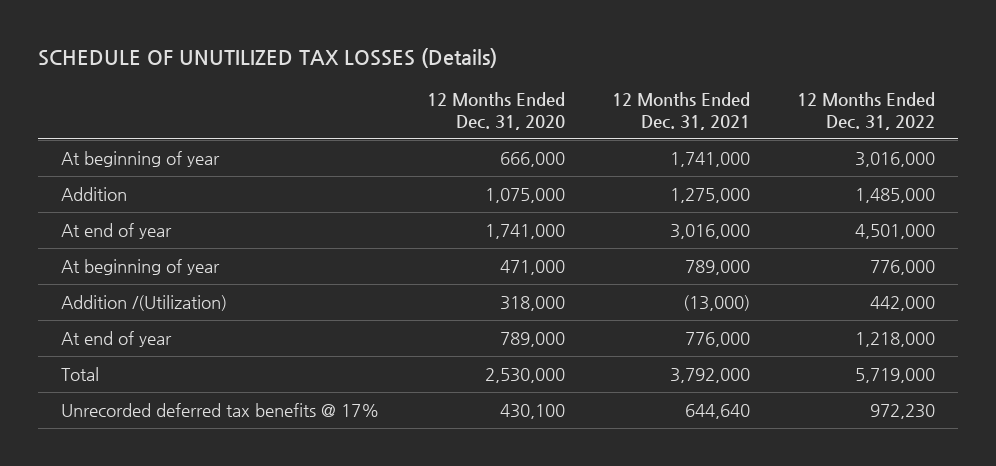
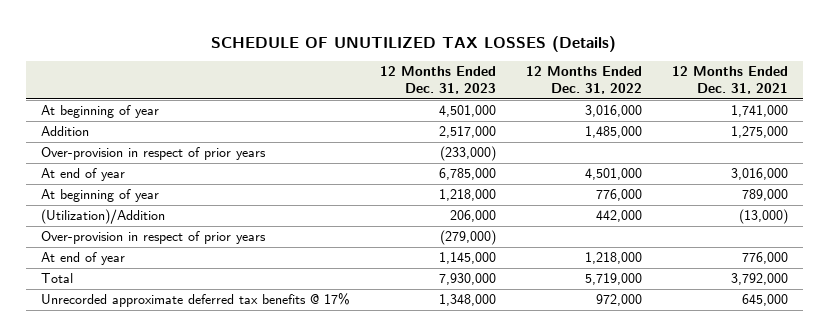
- | 12 Months Ended Dec. 31, 2020 | 12 Months Ended Dec. 31, 2021 | 12 Months Ended Dec. 31, 2022
+ | 12 Months Ended Dec. 31, 2023 | 12 Months Ended Dec. 31, 2022 | 12 Months Ended Dec. 31, 2021
+ Over-provision in respect of prior years | (233,000) | |
- Addition /(Utilization) | 318,000 | (13,000) | 442,000
+ (Utilization)/Addition | 206,000 | 442,000 | (13,000)
+ Over-provision in respect of prior years | (279,000) | |
- Unrecorded deferred tax benefits @ 17% | 430,100 | 644,640 | 972,230
+ Unrecorded approximate deferred tax benefits @ 17% | 1,348,000 | 972,000 | 645,000

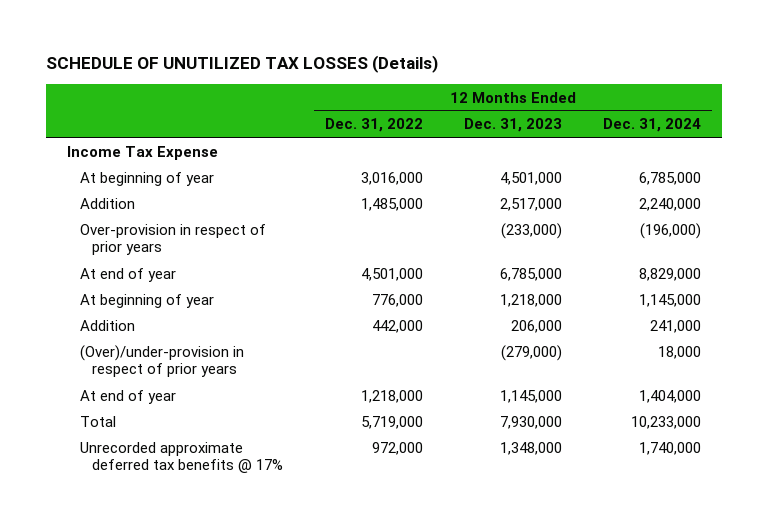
- | 12 Months Ended Dec. 31, 2023 | 12 Months Ended Dec. 31, 2022 | 12 Months Ended Dec. 31, 2021
+ | 12 Months Ended Dec. 31, 2022 | 12 Months Ended Dec. 31, 2023 | 12 Months Ended Dec. 31, 2024
+ Income Tax Expense
- (Utilization)/Addition | 206,000 | 442,000 | (13,000)
- Over-provision in respect of prior years | (279,000) | |
+ Addition | 442,000 | 206,000 | 241,000
+ (Over)/under-provision in respect of prior years | | (279,000) | 18,000

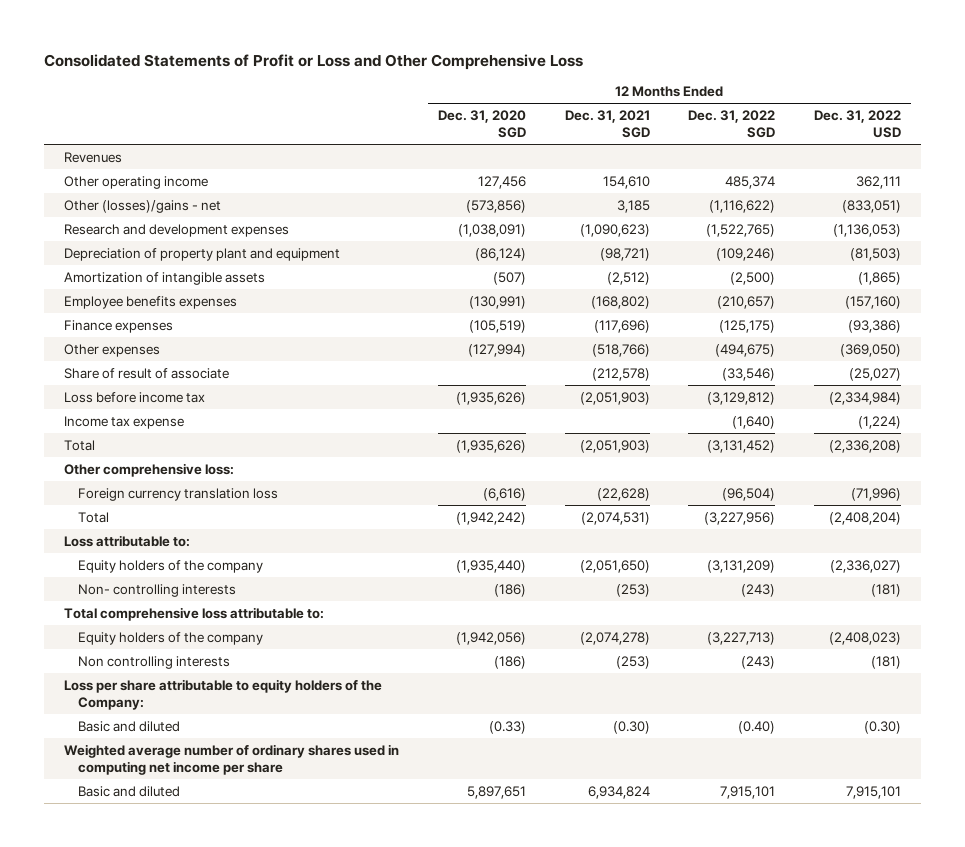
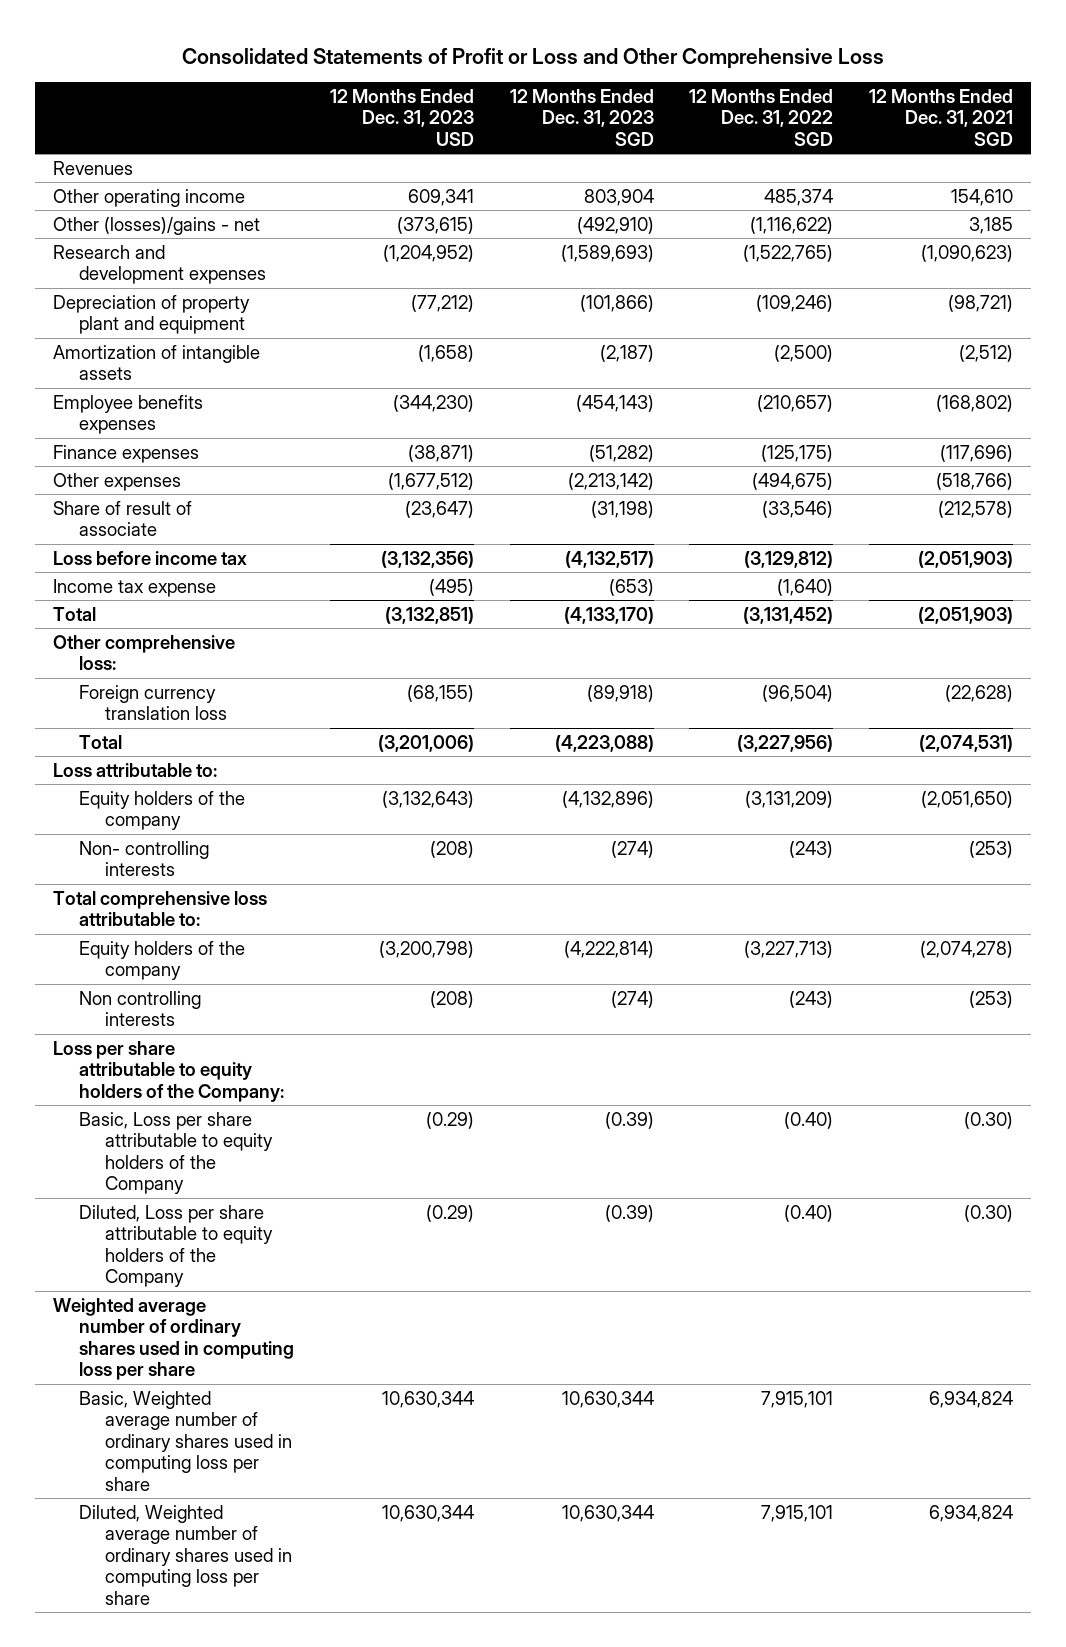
- | 12 Months Ended Dec. 31, 2020 SGD | 12 Months Ended Dec. 31, 2021 SGD | 12 Months Ended Dec. 31, 2022 SGD | 12 Months Ended Dec. 31, 2022 USD
+ | 12 Months Ended Dec. 31, 2023 USD | 12 Months Ended Dec. 31, 2023 SGD | 12 Months Ended Dec. 31, 2022 SGD | 12 Months Ended Dec. 31, 2021 SGD
- Basic and diluted | (0.33) | (0.30) | (0.40) | (0.30)
- Weighted average number of ordinary shares used in computing net income per share
- Basic and diluted | 5,897,651 | 6,934,824 | 7,915,101 | 7,915,101
+ Basic, Loss per share attributable to equity holders of the Company | (0.29) | (0.39) | (0.40) | (0.30)
+ Diluted, Loss per share attributable to equity holders of the Company | (0.29) | (0.39) | (0.40) | (0.30)
+ Weighted average number of ordinary shares used in computing loss per share
+ Basic, Weighted average number of ordinary shares used in computing loss per share | 10,630,344 | 10,630,344 | 7,915,101 | 6,934,824
+ Diluted, Weighted average number of ordinary shares used in computing loss per share | 10,630,344 | 10,630,344 | 7,915,101 | 6,934,824

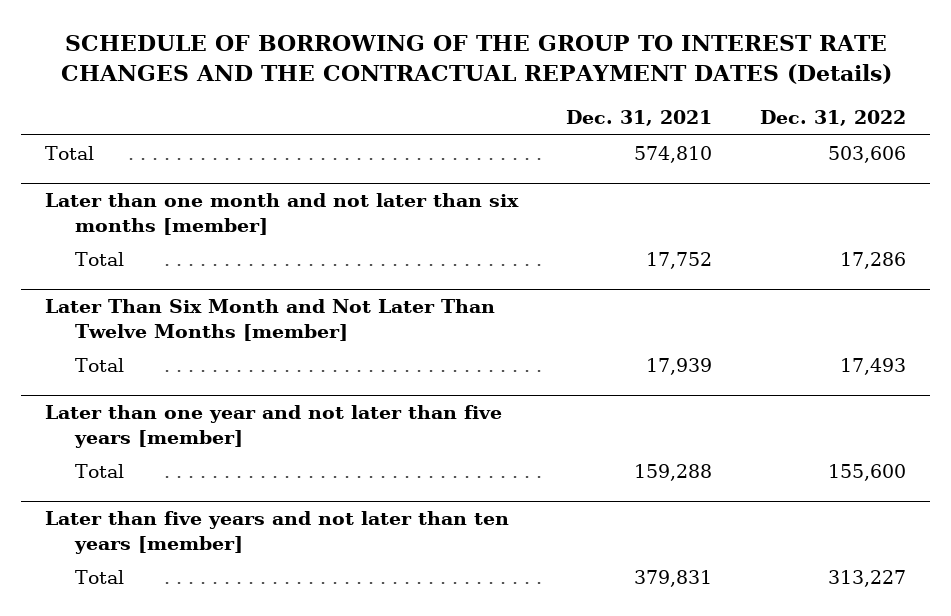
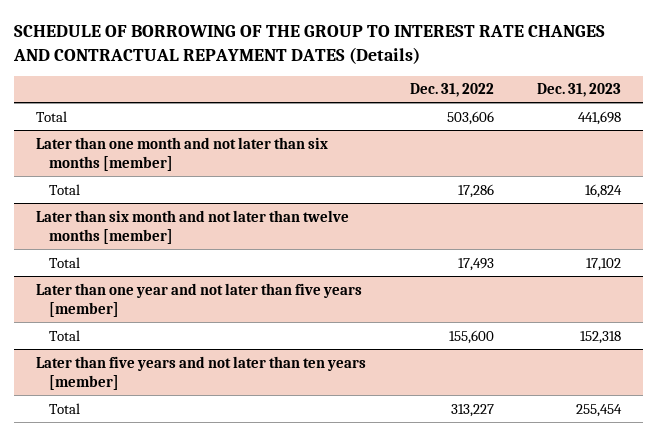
- SCHEDULE OF BORROWING OF THE GROUP TO INTEREST RATE CHANGES AND THE CONTRACTUAL REPAYMENT DATES (Details)
+ SCHEDULE OF BORROWING OF THE GROUP TO INTEREST RATE CHANGES AND CONTRACTUAL REPAYMENT DATES (Details)
- | Dec. 31, 2021 | Dec. 31, 2022
+ | Dec. 31, 2022 | Dec. 31, 2023
- Later Than Six Month and Not Later Than Twelve Months [member]
+ Later than six month and not later than twelve months [member]

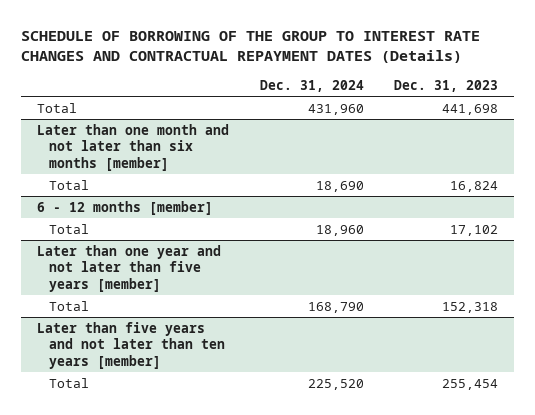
- | Dec. 31, 2022 | Dec. 31, 2023
+ | Dec. 31, 2024 | Dec. 31, 2023
- Later than six month and not later than twelve months [member]
+ 6 - 12 months [member]

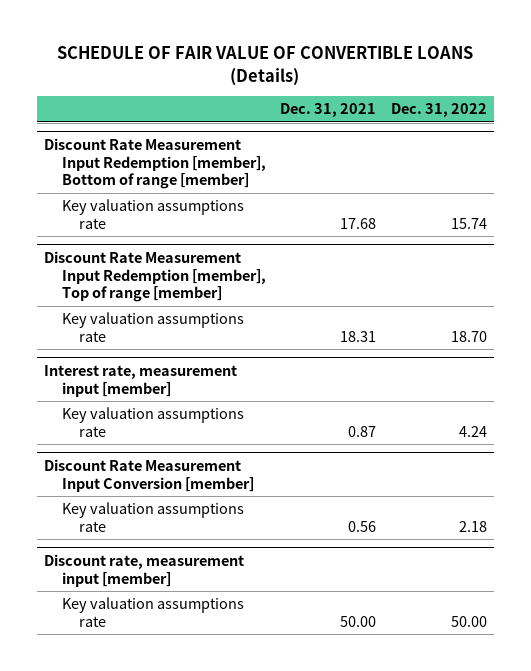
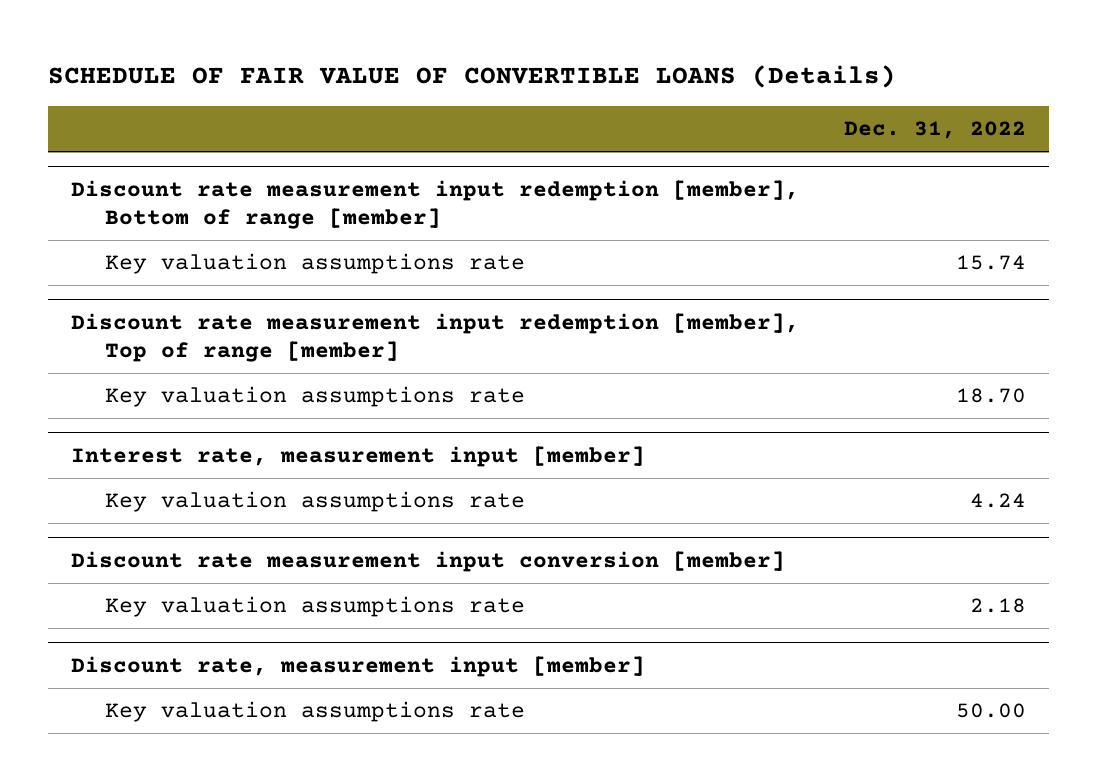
- | Dec. 31, 2021 | Dec. 31, 2022
+ | Dec. 31, 2022
- Discount Rate Measurement Input Redemption [member], Bottom of range [member]
+ Discount rate measurement input redemption [member], Bottom of range [member]
- Discount Rate Measurement Input Redemption [member], Top of range [member]
+ Discount rate measurement input redemption [member], Top of range [member]
- Discount Rate Measurement Input Conversion [member]
+ Discount rate measurement input conversion [member]

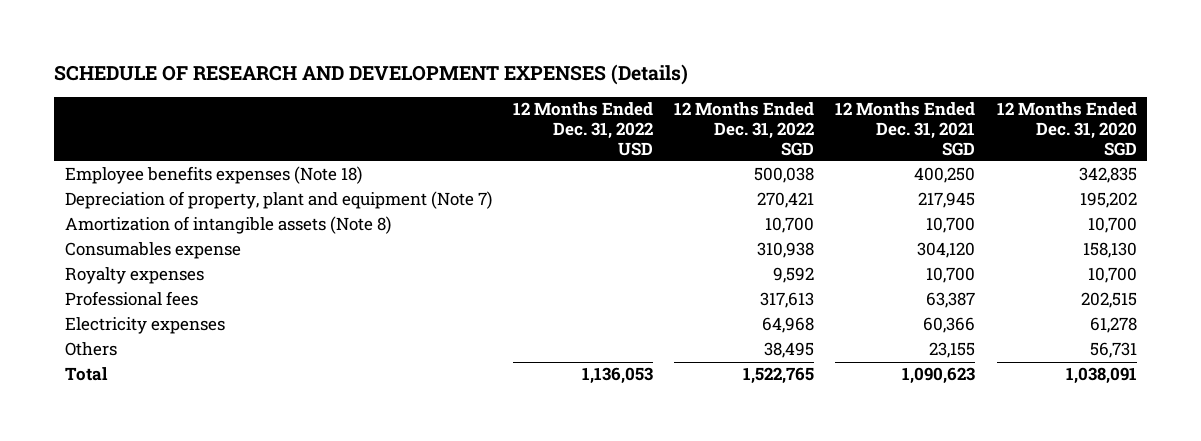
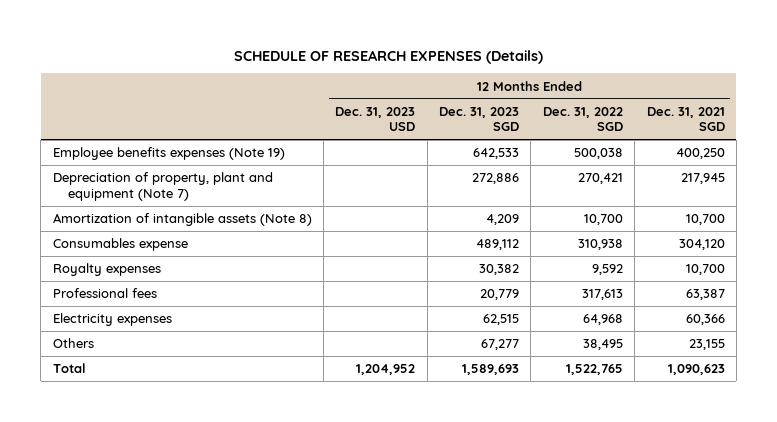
- SCHEDULE OF RESEARCH AND DEVELOPMENT EXPENSES (Details)
+ SCHEDULE OF RESEARCH EXPENSES (Details)
- | 12 Months Ended Dec. 31, 2022 USD | 12 Months Ended Dec. 31, 2022 SGD | 12 Months Ended Dec. 31, 2021 SGD | 12 Months Ended Dec. 31, 2020 SGD
+ | 12 Months Ended Dec. 31, 2023 USD | 12 Months Ended Dec. 31, 2023 SGD | 12 Months Ended Dec. 31, 2022 SGD | 12 Months Ended Dec. 31, 2021 SGD
- Employee benefits expenses (Note 18) | | 500,038 | 400,250 | 342,835
+ Employee benefits expenses (Note 19) | | 642,533 | 500,038 | 400,250

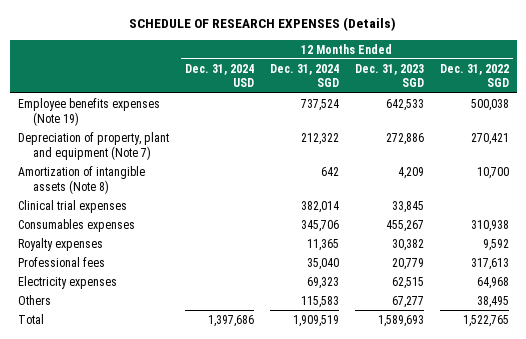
- | 12 Months Ended Dec. 31, 2023 USD | 12 Months Ended Dec. 31, 2023 SGD | 12 Months Ended Dec. 31, 2022 SGD | 12 Months Ended Dec. 31, 2021 SGD
+ | 12 Months Ended Dec. 31, 2024 USD | 12 Months Ended Dec. 31, 2024 SGD | 12 Months Ended Dec. 31, 2023 SGD | 12 Months Ended Dec. 31, 2022 SGD
- Consumables expense | | 489,112 | 310,938 | 304,120
+ Clinical trial expenses | | 382,014 | 33,845 |
+ Consumables expenses | | 345,706 | 455,267 | 310,938

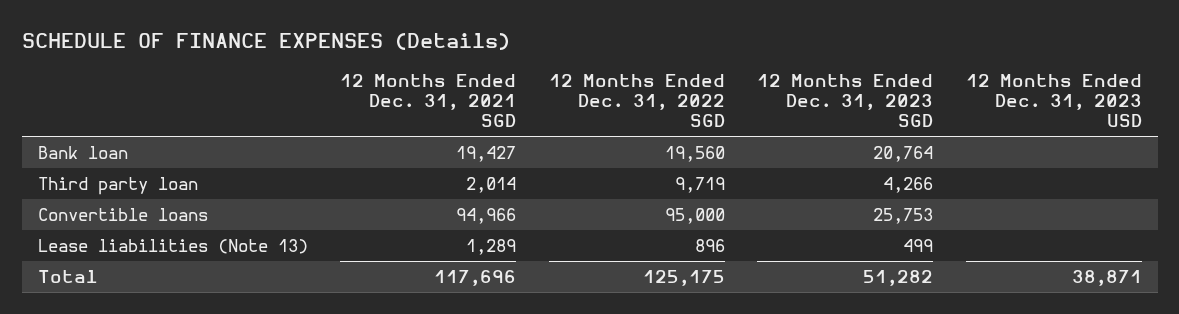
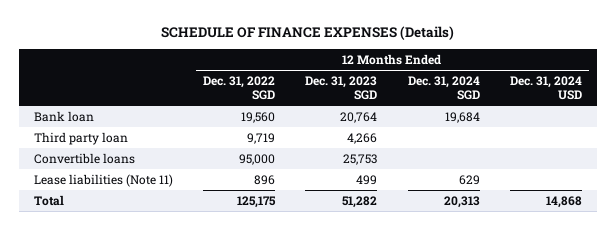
- | 12 Months Ended Dec. 31, 2021 SGD | 12 Months Ended Dec. 31, 2022 SGD | 12 Months Ended Dec. 31, 2023 SGD | 12 Months Ended Dec. 31, 2023 USD
+ | 12 Months Ended Dec. 31, 2022 SGD | 12 Months Ended Dec. 31, 2023 SGD | 12 Months Ended Dec. 31, 2024 SGD | 12 Months Ended Dec. 31, 2024 USD
- Lease liabilities (Note 13) | 1,289 | 896 | 499 |
+ Lease liabilities (Note 11) | 896 | 499 | 629 |

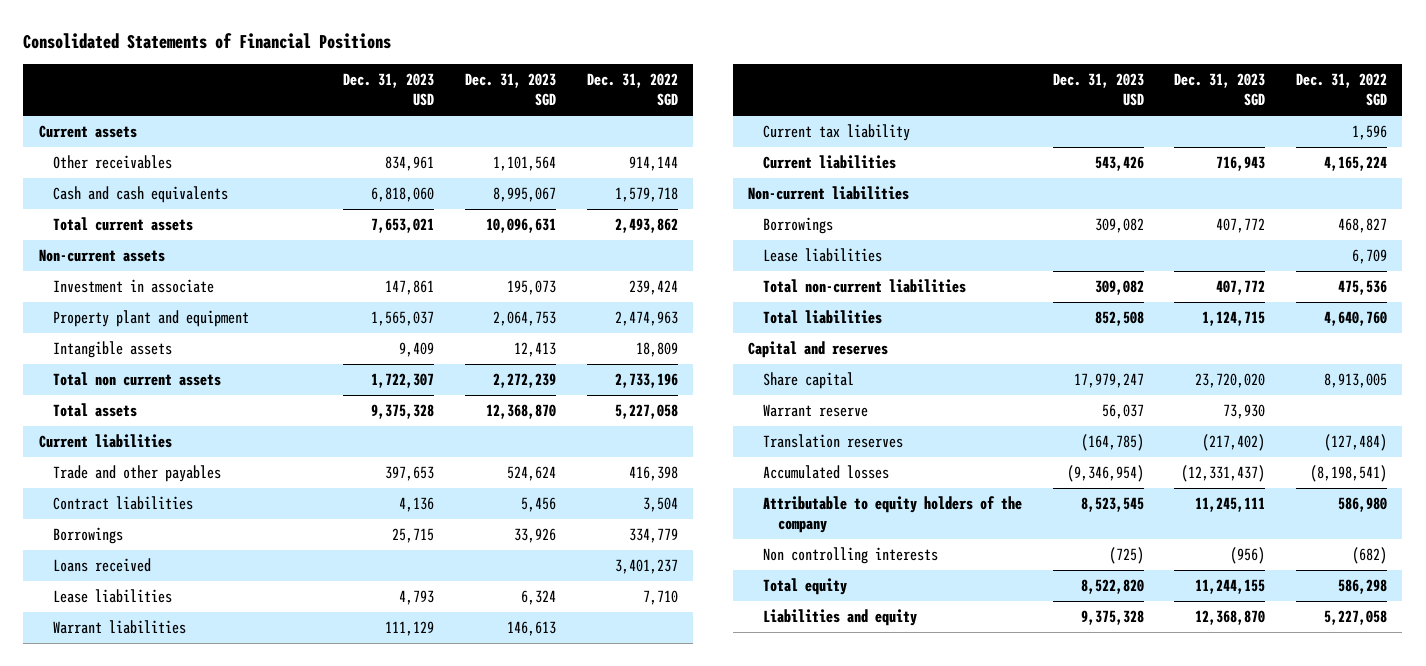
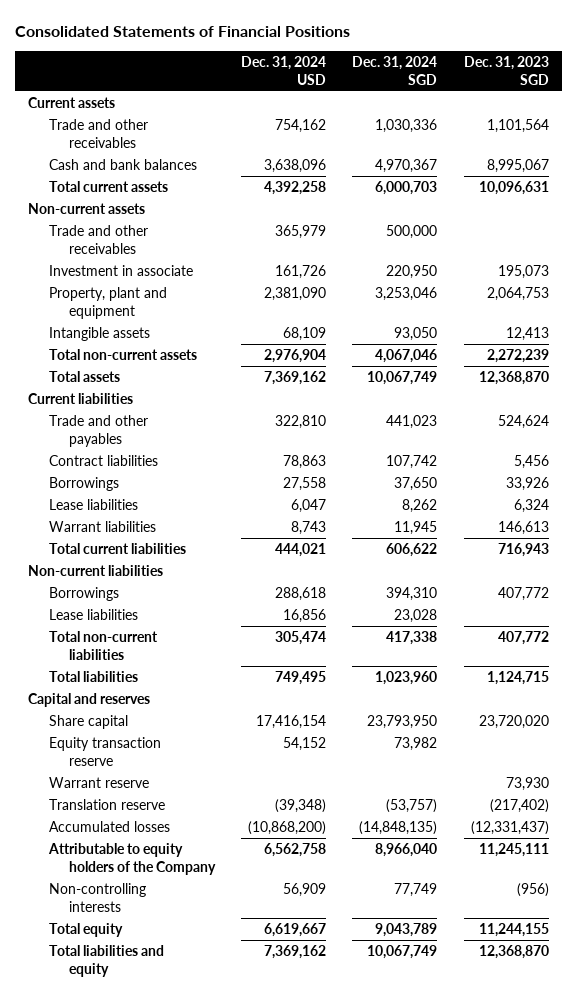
- | Dec. 31, 2023 USD | Dec. 31, 2023 SGD | Dec. 31, 2022 SGD
+ | Dec. 31, 2024 USD | Dec. 31, 2024 SGD | Dec. 31, 2023 SGD
- Other receivables | 834,961 | 1,101,564 | 914,144
- Cash and cash equivalents | 6,818,060 | 8,995,067 | 1,579,718
+ Trade and other receivables | 754,162 | 1,030,336 | 1,101,564
+ Cash and bank balances | 3,638,096 | 4,970,367 | 8,995,067
+ Trade and other receivables | 365,979 | 500,000 |
- Property plant and equipment | 1,565,037 | 2,064,753 | 2,474,963
+ Property, plant and equipment | 2,381,090 | 3,253,046 | 2,064,753
- Total non current assets | 1,722,307 | 2,272,239 | 2,733,196
+ Total non-current assets | 2,976,904 | 4,067,046 | 2,272,239
- Loans received | | | 3,401,237
- Current tax liability | | | 1,596
- Current liabilities | 543,426 | 716,943 | 4,165,224
+ Total current liabilities | 444,021 | 606,622 | 716,943
+ Equity transaction reserve | 54,152 | 73,982 |
- Translation reserves | (164,785) | (217,402) | (127,484)
+ Translation reserve | (39,348) | (53,757) | (217,402)
- Attributable to equity holders of the company | 8,523,545 | 11,245,111 | 586,980
- Non controlling interests | (725) | (956) | (682)
+ Attributable to equity holders of the Company | 6,562,758 | 8,966,040 | 11,245,111
+ Non-controlling interests | 56,909 | 77,749 | (956)
- Liabilities and equity | 9,375,328 | 12,368,870 | 5,227,058
+ Total liabilities and equity | 7,369,162 | 10,067,749 | 12,368,870

